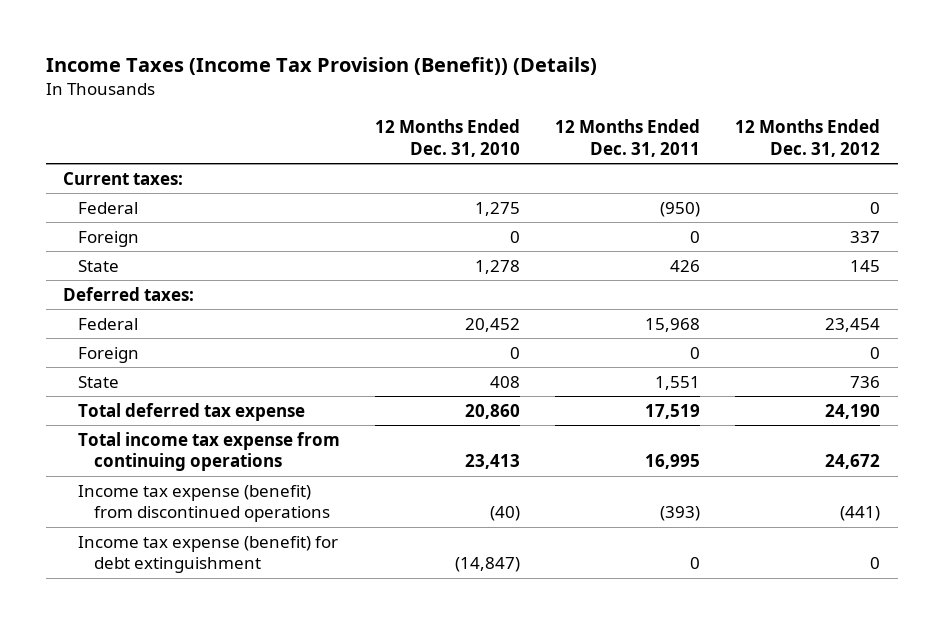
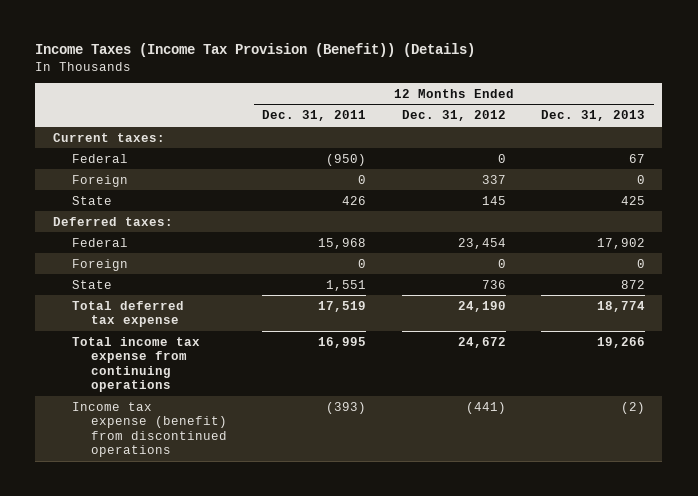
- | 12 Months Ended Dec. 31, 2010 | 12 Months Ended Dec. 31, 2011 | 12 Months Ended Dec. 31, 2012
+ | 12 Months Ended Dec. 31, 2011 | 12 Months Ended Dec. 31, 2012 | 12 Months Ended Dec. 31, 2013
- Income tax expense (benefit) for debt extinguishment | (14,847) | 0 | 0

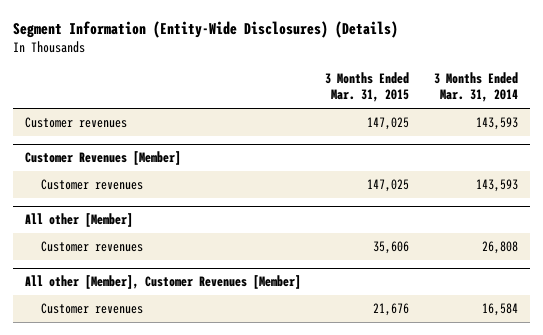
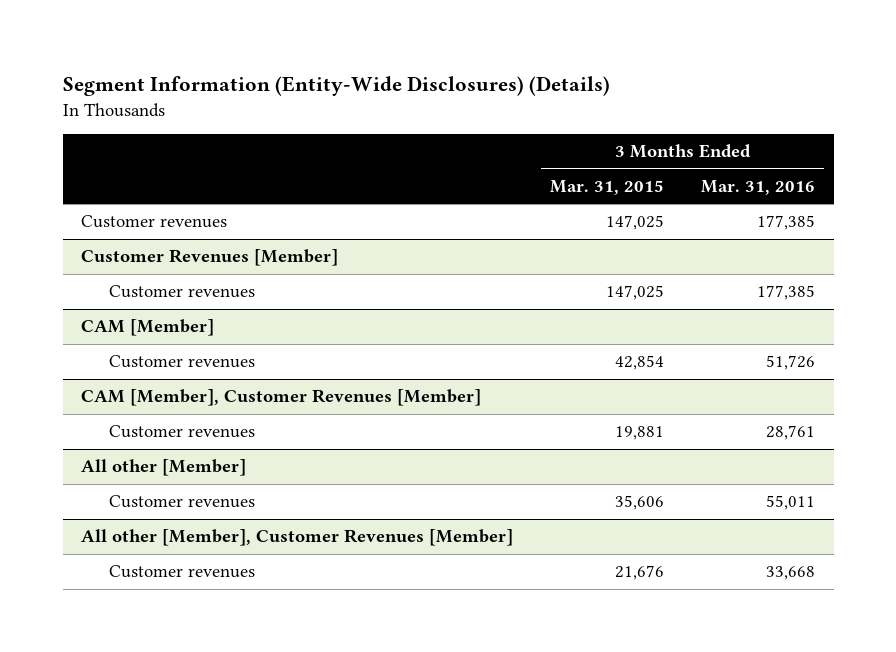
- | 3 Months Ended Mar. 31, 2015 | 3 Months Ended Mar. 31, 2014
+ | 3 Months Ended Mar. 31, 2015 | 3 Months Ended Mar. 31, 2016
+ CAM [Member]
+ Customer revenues | 42,854 | 51,726
+ CAM [Member], Customer Revenues [Member]
+ Customer revenues | 19,881 | 28,761

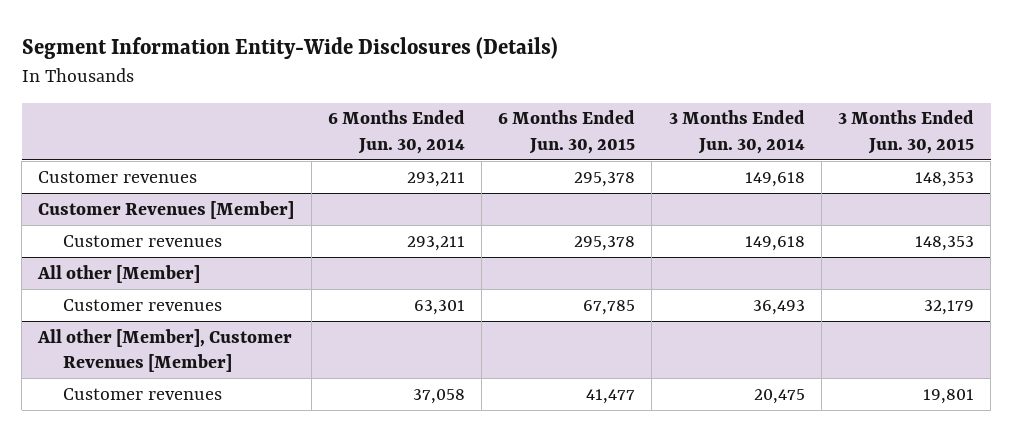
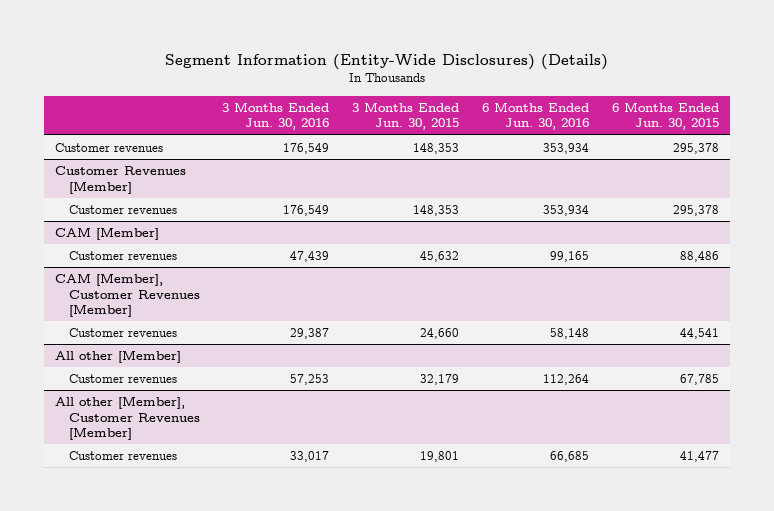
- Segment Information Entity-Wide Disclosures (Details)
+ Segment Information (Entity-Wide Disclosures) (Details)
- | 6 Months Ended Jun. 30, 2014 | 6 Months Ended Jun. 30, 2015 | 3 Months Ended Jun. 30, 2014 | 3 Months Ended Jun. 30, 2015
+ | 3 Months Ended Jun. 30, 2016 | 3 Months Ended Jun. 30, 2015 | 6 Months Ended Jun. 30, 2016 | 6 Months Ended Jun. 30, 2015
+ CAM [Member]
+ Customer revenues | 47,439 | 45,632 | 99,165 | 88,486
+ CAM [Member], Customer Revenues [Member]
+ Customer revenues | 29,387 | 24,660 | 58,148 | 44,541

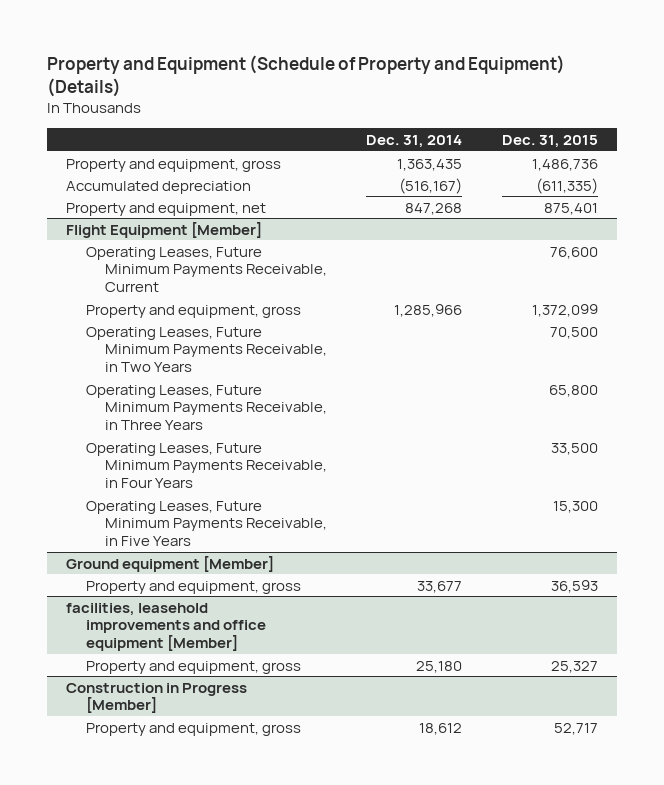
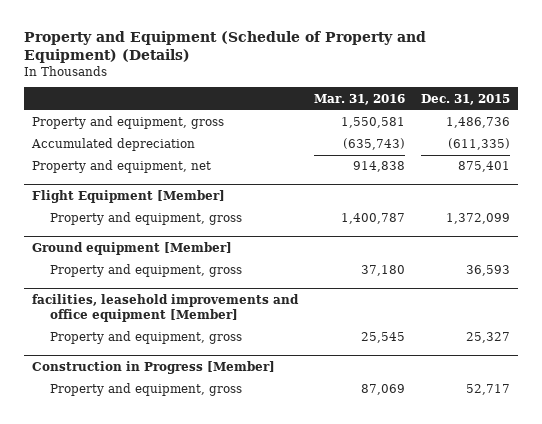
- | Dec. 31, 2014 | Dec. 31, 2015
+ | Mar. 31, 2016 | Dec. 31, 2015
@ Flight Equipment [Member]
- Operating Leases, Future Minimum Payments Receivable, Current | | 76,600
- Operating Leases, Future Minimum Payments Receivable, in Two Years | | 70,500
- Operating Leases, Future Minimum Payments Receivable, in Three Years | | 65,800
- Operating Leases, Future Minimum Payments Receivable, in Four Years | | 33,500
- Operating Leases, Future Minimum Payments Receivable, in Five Years | | 15,300

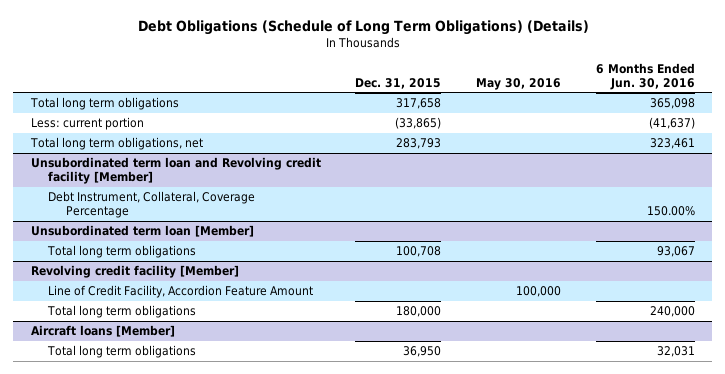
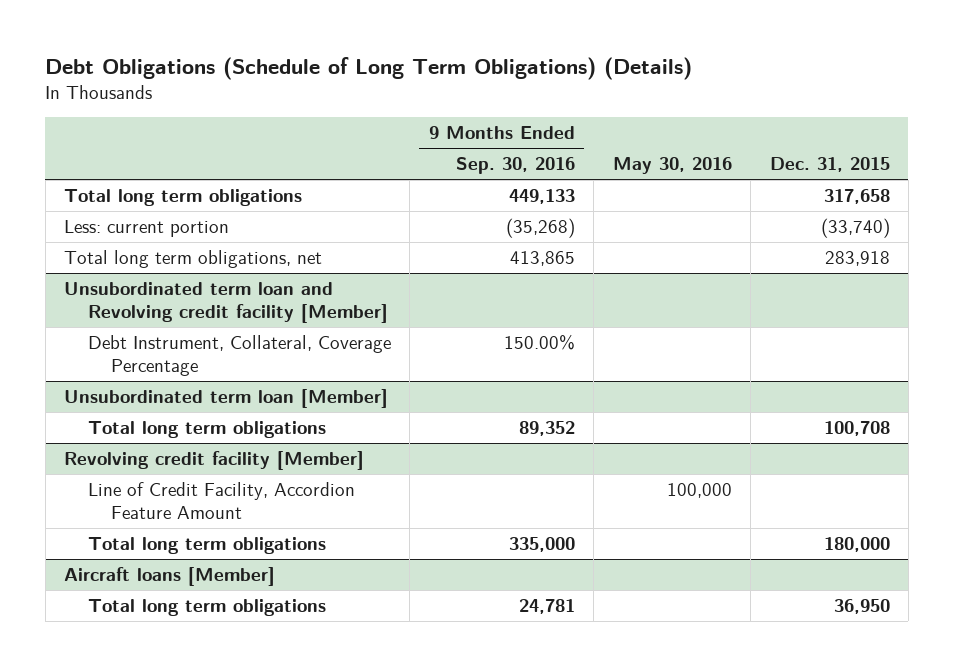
- | Dec. 31, 2015 | May 30, 2016 | 6 Months Ended Jun. 30, 2016
+ | 9 Months Ended Sep. 30, 2016 | May 30, 2016 | Dec. 31, 2015
- Less: current portion | (33,865) | | (41,637)
- Total long term obligations, net | 283,793 | | 323,461
+ Less: current portion | (35,268) | | (33,740)
+ Total long term obligations, net | 413,865 | | 283,918

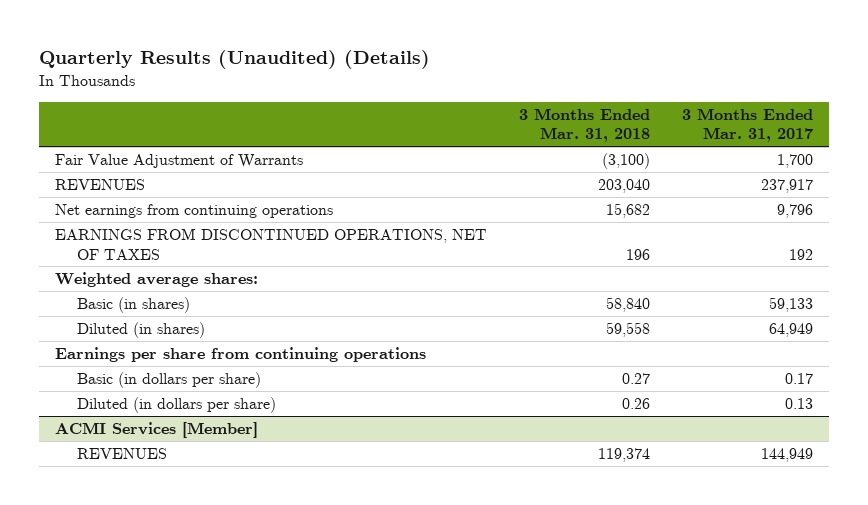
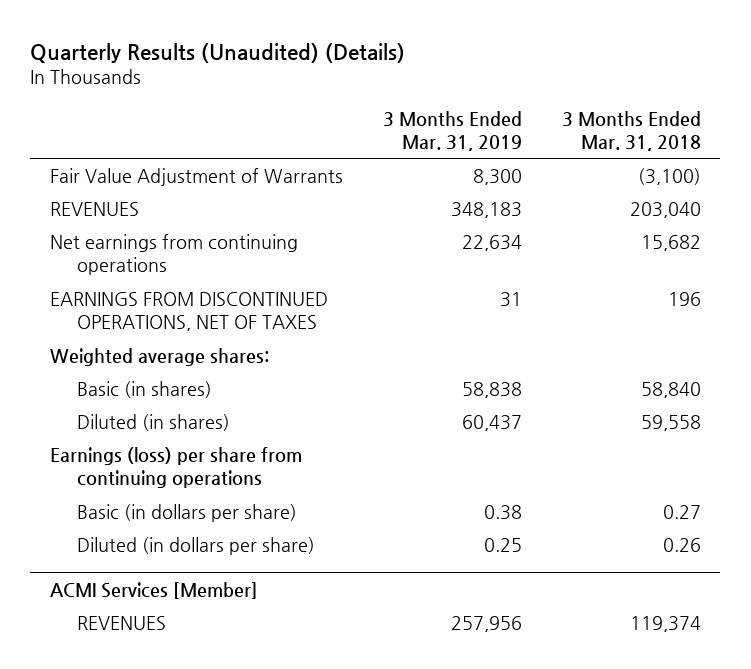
- | 3 Months Ended Mar. 31, 2018 | 3 Months Ended Mar. 31, 2017
+ | 3 Months Ended Mar. 31, 2019 | 3 Months Ended Mar. 31, 2018
- Earnings per share from continuing operations
+ Earnings (loss) per share from continuing operations

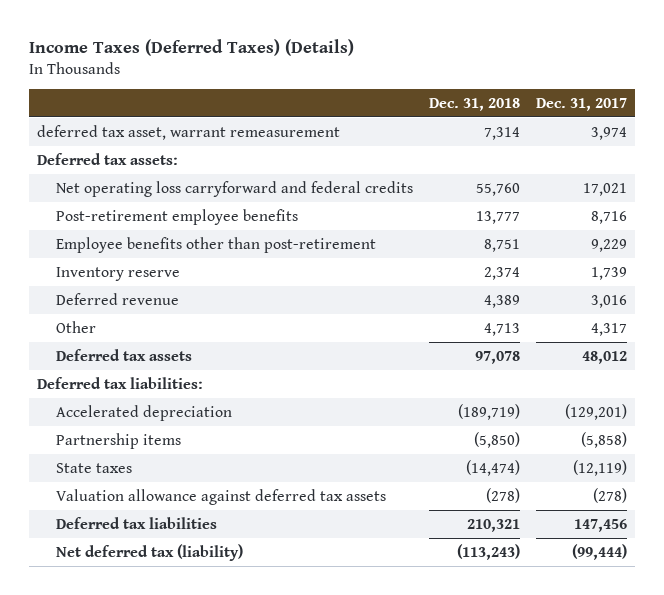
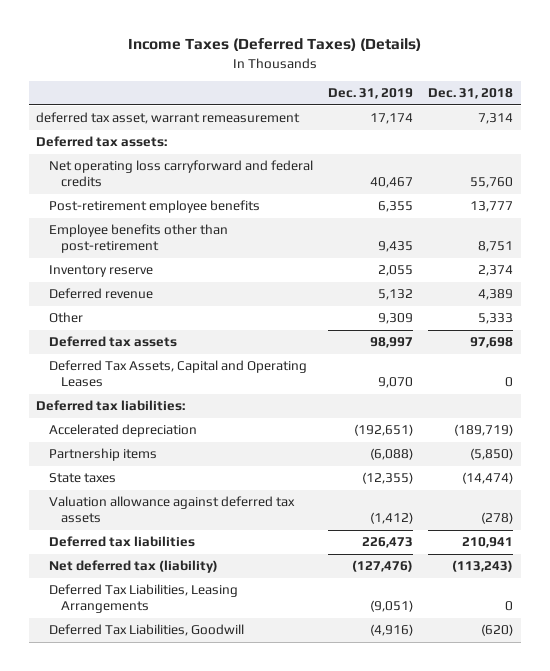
- | Dec. 31, 2018 | Dec. 31, 2017
+ | Dec. 31, 2019 | Dec. 31, 2018
- Other | 4,713 | 4,317
- Deferred tax assets | 97,078 | 48,012
+ Other | 9,309 | 5,333
+ Deferred tax assets | 98,997 | 97,698
+ Deferred Tax Assets, Capital and Operating Leases | 9,070 | 0
- Deferred tax liabilities | 210,321 | 147,456
+ Deferred tax liabilities | 226,473 | 210,941
+ Deferred Tax Liabilities, Leasing Arrangements | (9,051) | 0
+ Deferred Tax Liabilities, Goodwill | (4,916) | (620)

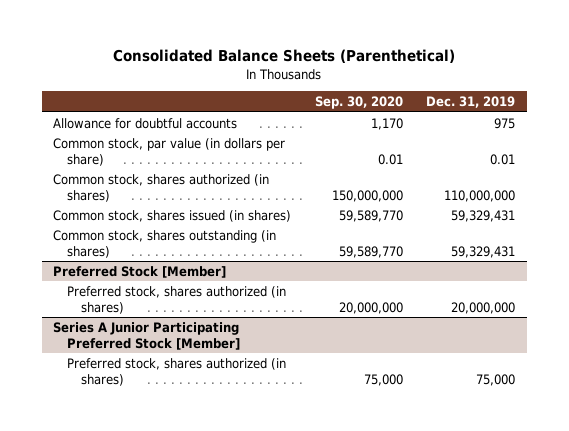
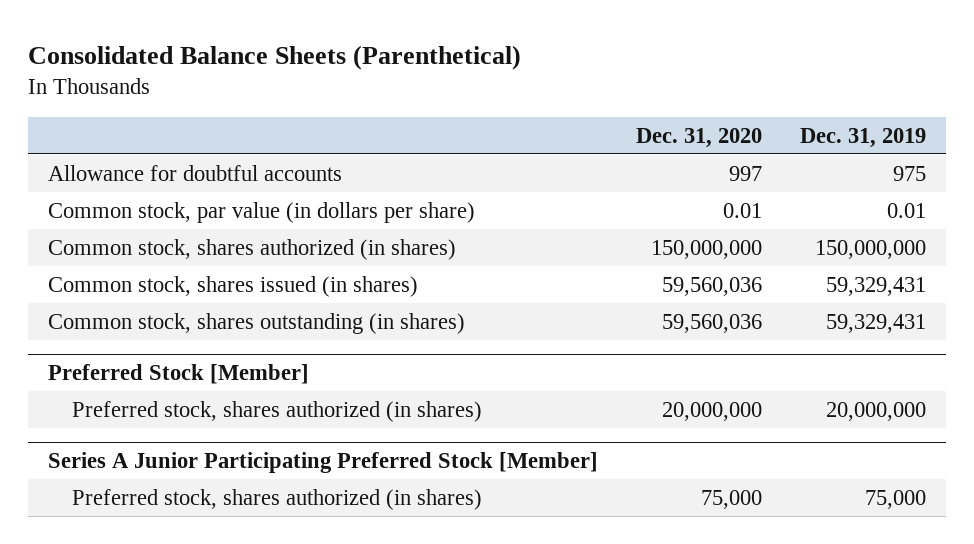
- | Sep. 30, 2020 | Dec. 31, 2019
+ | Dec. 31, 2020 | Dec. 31, 2019
- Common stock, shares authorized (in shares) | 150,000,000 | 110,000,000
+ Common stock, shares authorized (in shares) | 150,000,000 | 150,000,000

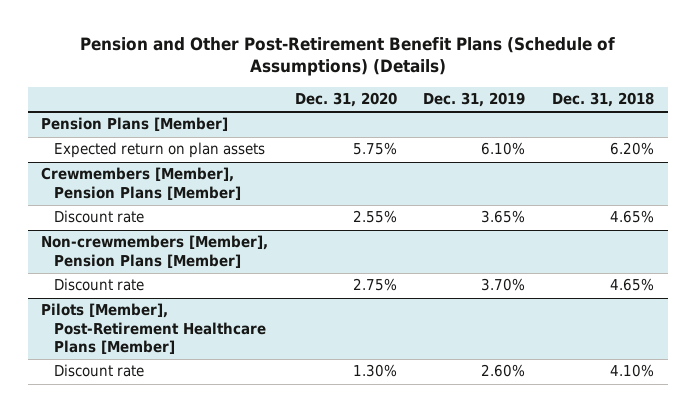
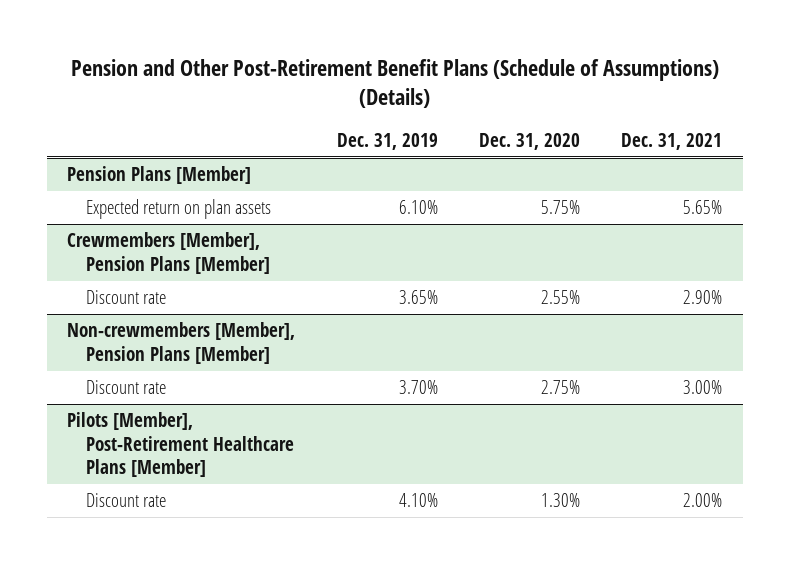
- | Dec. 31, 2020 | Dec. 31, 2019 | Dec. 31, 2018
+ | Dec. 31, 2019 | Dec. 31, 2020 | Dec. 31, 2021
@ Pilots [Member], Post-Retirement Healthcare Plans [Member]
- Discount rate | 1.30% | 2.60% | 4.10%
+ Discount rate | 4.10% | 1.30% | 2.00%

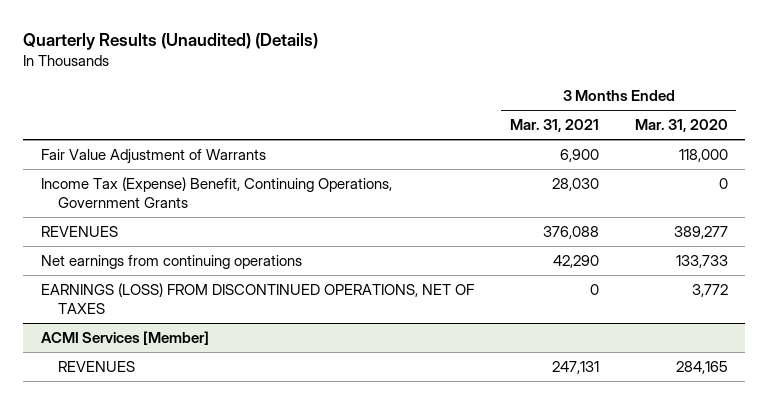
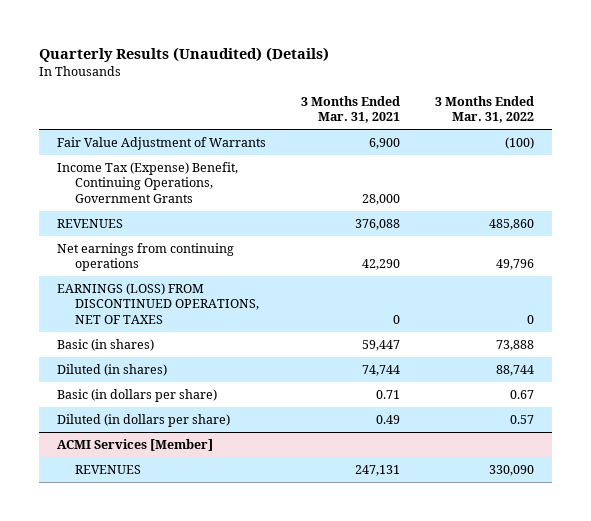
- | 3 Months Ended Mar. 31, 2021 | 3 Months Ended Mar. 31, 2020
+ | 3 Months Ended Mar. 31, 2021 | 3 Months Ended Mar. 31, 2022
- Income Tax (Expense) Benefit, Continuing Operations, Government Grants | 28,030 | 0
+ Income Tax (Expense) Benefit, Continuing Operations, Government Grants | 28,000 |
+ Basic (in shares) | 59,447 | 73,888
+ Diluted (in shares) | 74,744 | 88,744
+ Basic (in dollars per share) | 0.71 | 0.67
+ Diluted (in dollars per share) | 0.49 | 0.57

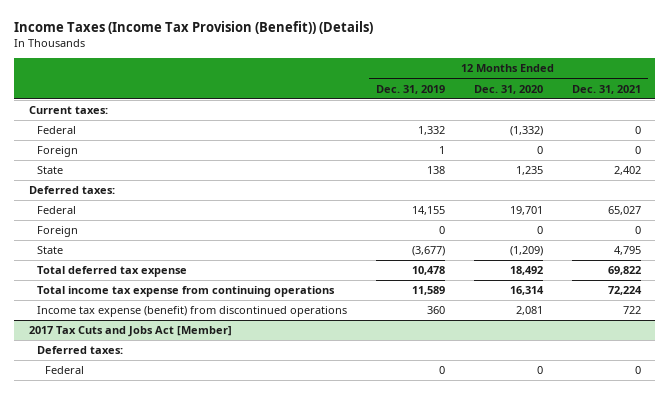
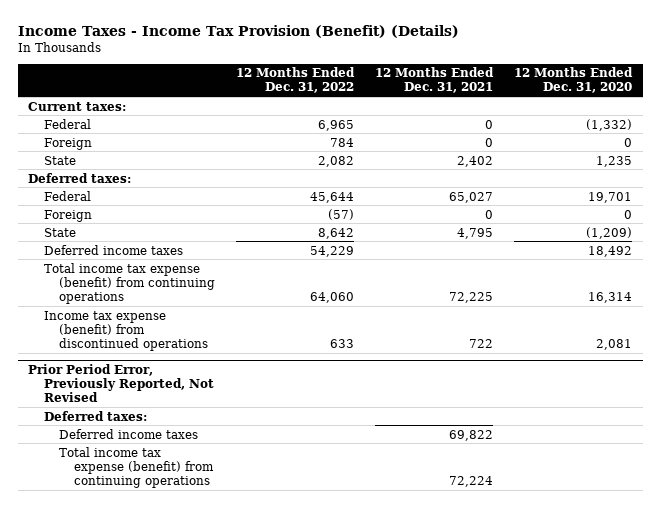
- Income Taxes (Income Tax Provision (Benefit)) (Details)
+ Income Taxes - Income Tax Provision (Benefit) (Details)
- | 12 Months Ended Dec. 31, 2019 | 12 Months Ended Dec. 31, 2020 | 12 Months Ended Dec. 31, 2021
+ | 12 Months Ended Dec. 31, 2022 | 12 Months Ended Dec. 31, 2021 | 12 Months Ended Dec. 31, 2020
- Total deferred tax expense | 10,478 | 18,492 | 69,822
- Total income tax expense from continuing operations | 11,589 | 16,314 | 72,224
+ Deferred income taxes | 54,229 | | 18,492
+ Total income tax expense (benefit) from continuing operations | 64,060 | 72,225 | 16,314
- 2017 Tax Cuts and Jobs Act [Member]
+ Prior Period Error, Previously Reported, Not Revised
- Federal | 0 | 0 | 0
+ Deferred income taxes | | 69,822 |
+ Total income tax expense (benefit) from continuing operations | | 72,224 |

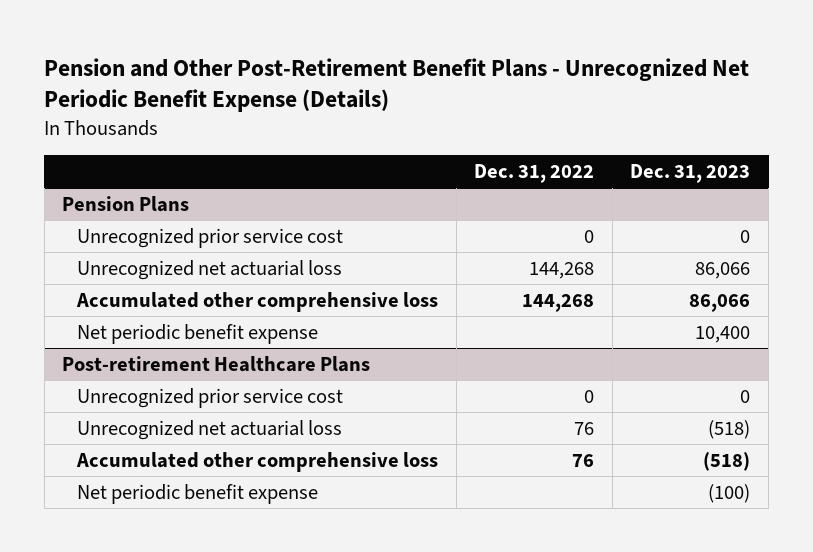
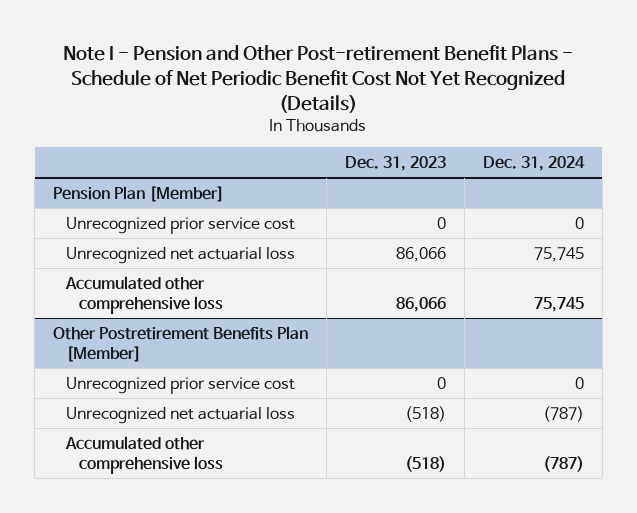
- Pension and Other Post-Retirement Benefit Plans - Unrecognized Net Periodic Benefit Expense (Details)
+ Note I - Pension and Other Post-retirement Benefit Plans - Schedule of Net Periodic Benefit Cost Not Yet Recognized (Details)
- | Dec. 31, 2022 | Dec. 31, 2023
+ | Dec. 31, 2023 | Dec. 31, 2024
- Pension Plans
+ Pension Plan [Member]
- Net periodic benefit expense | | 10,400
- Post-retirement Healthcare Plans
+ Other Postretirement Benefits Plan [Member]
- Net periodic benefit expense | | (100)

